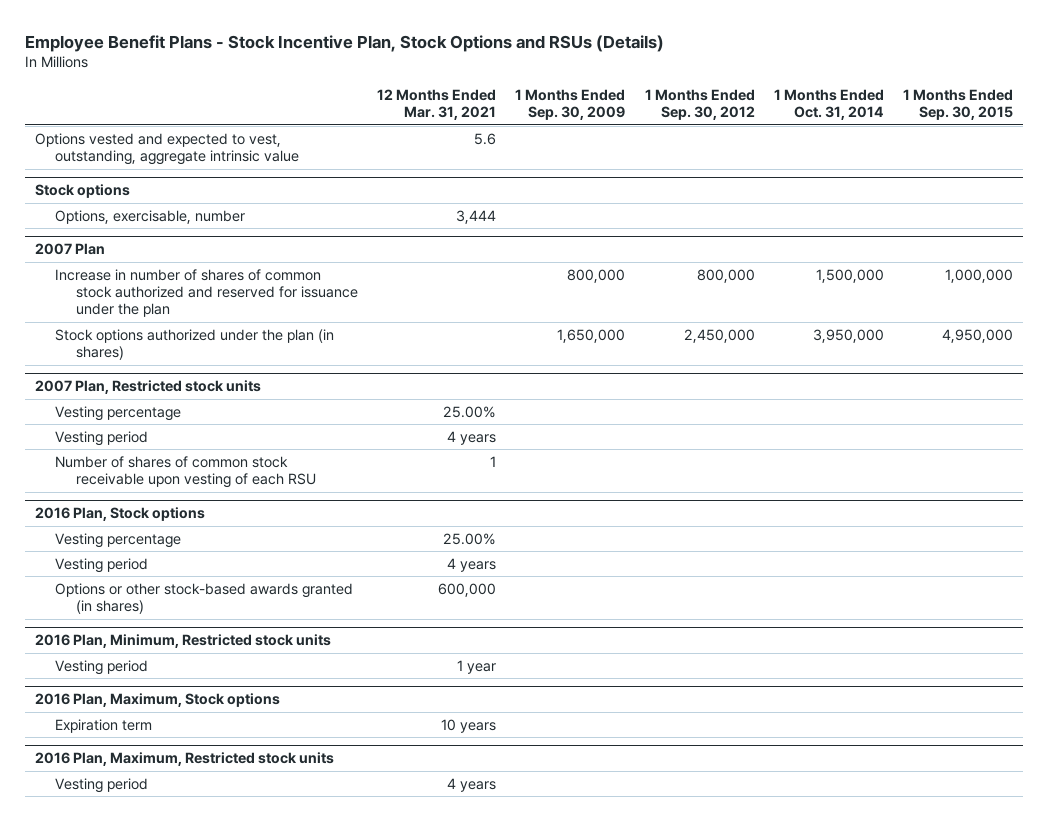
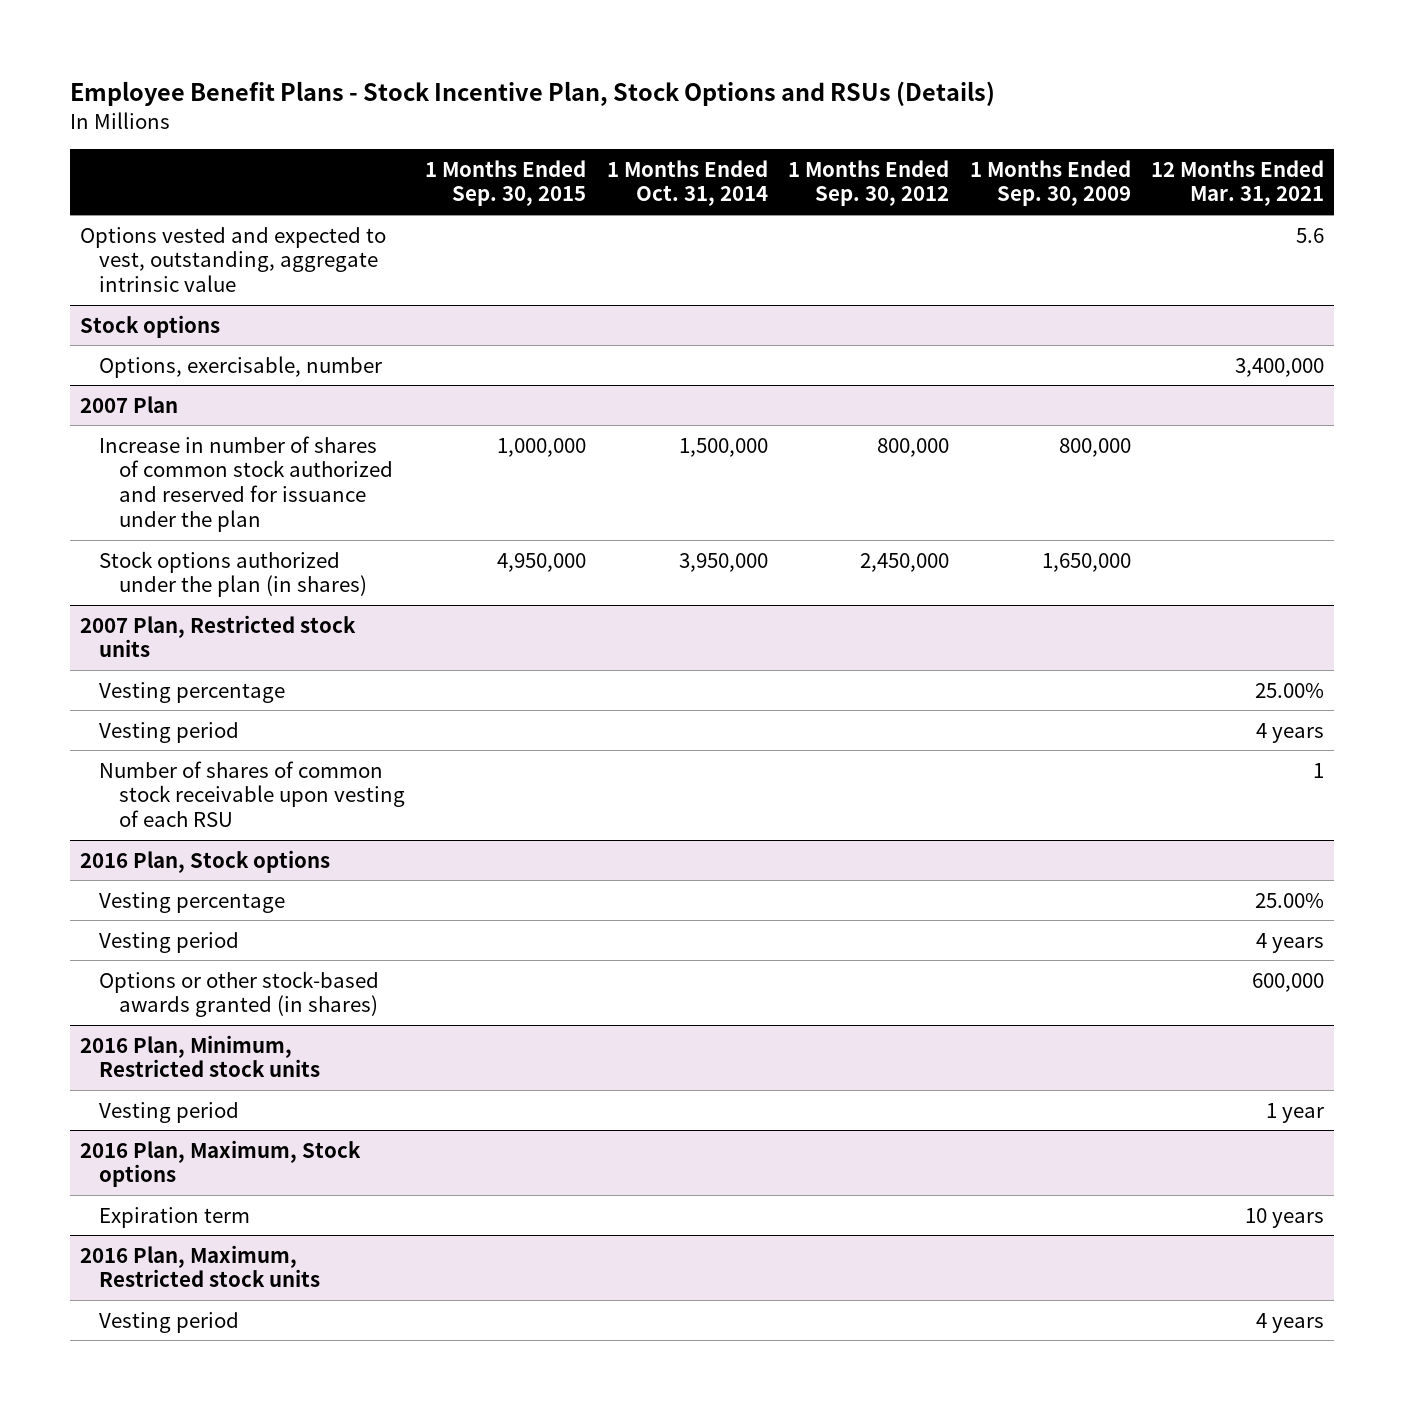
- | 12 Months Ended Mar. 31, 2021 | 1 Months Ended Sep. 30, 2009 | 1 Months Ended Sep. 30, 2012 | 1 Months Ended Oct. 31, 2014 | 1 Months Ended Sep. 30, 2015
+ | 1 Months Ended Sep. 30, 2015 | 1 Months Ended Oct. 31, 2014 | 1 Months Ended Sep. 30, 2012 | 1 Months Ended Sep. 30, 2009 | 12 Months Ended Mar. 31, 2021
@ Stock options
- Options, exercisable, number | 3,444 | | | |
+ Options, exercisable, number | | | | | 3,400,000

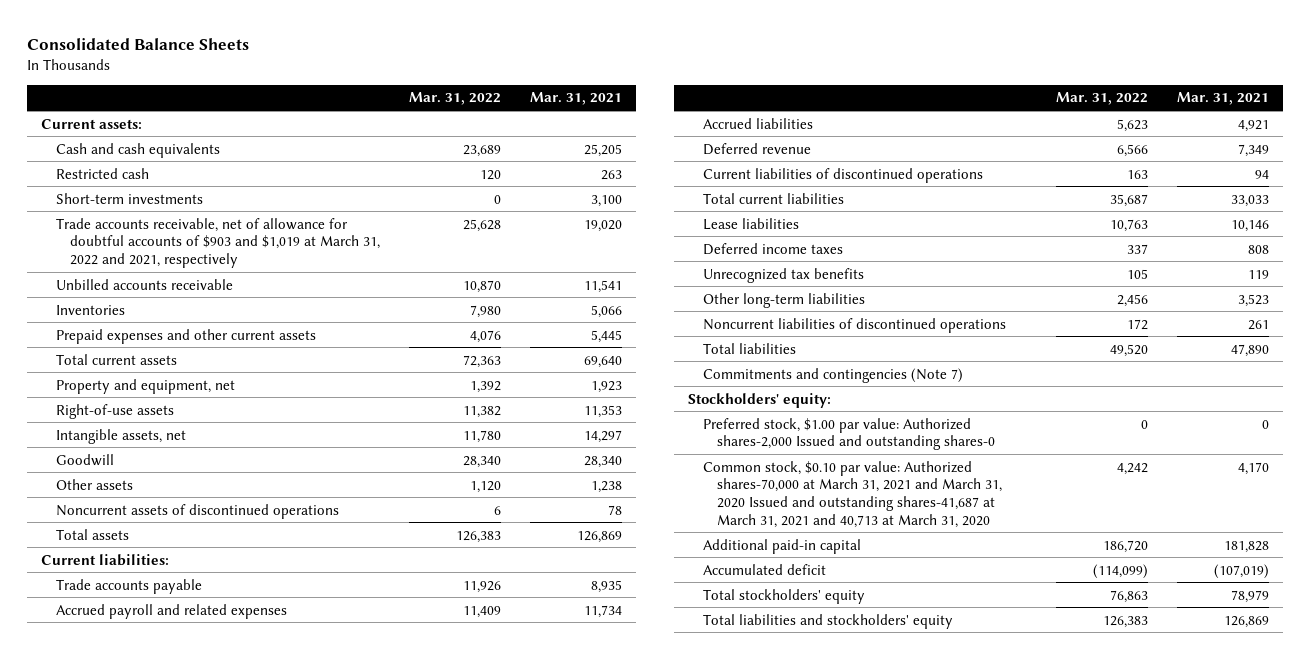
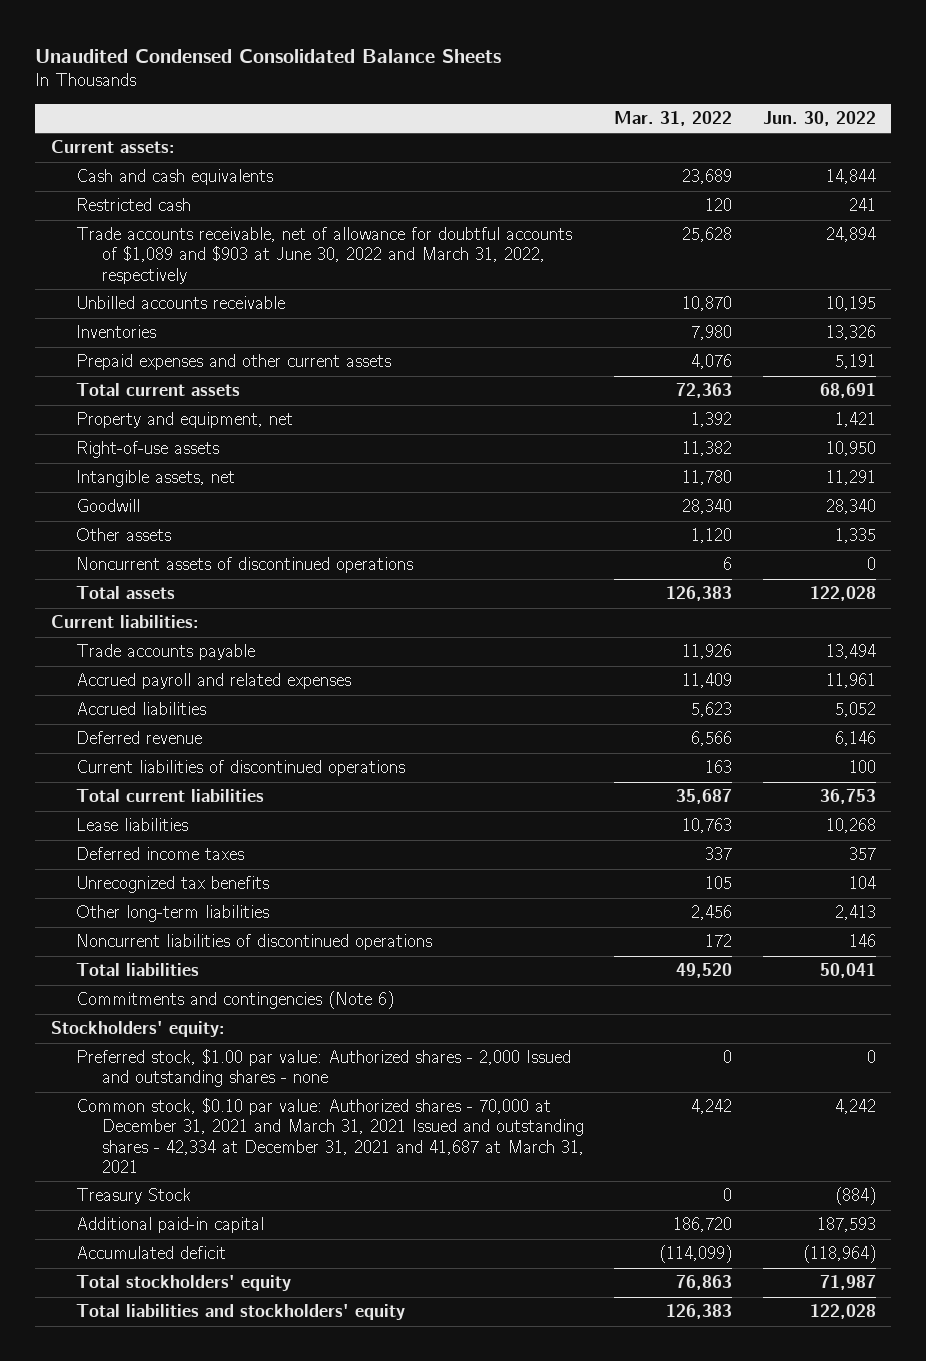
- Consolidated Balance Sheets
+ Unaudited Condensed Consolidated Balance Sheets
- | Mar. 31, 2022 | Mar. 31, 2021
+ | Mar. 31, 2022 | Jun. 30, 2022
- Short-term investments | 0 | 3,100
- Trade accounts receivable, net of allowance for doubtful accounts of $903 and $1,019 at March 31, 2022 and 2021, respectively | 25,628 | 19,020
+ Trade accounts receivable, net of allowance for doubtful accounts of $1,089 and $903 at June 30, 2022 and March 31, 2022, respectively | 25,628 | 24,894
- Commitments and contingencies (Note 7)
+ Commitments and contingencies (Note 6)
- Preferred stock, $1.00 par value: Authorized shares-2,000 Issued and outstanding shares-0 | 0 | 0
- Common stock, $0.10 par value: Authorized shares-70,000 at March 31, 2021 and March 31, 2020 Issued and outstanding shares-41,687 at March 31, 2021 and 40,713 at March 31, 2020 | 4,242 | 4,170
+ Preferred stock, $1.00 par value: Authorized shares - 2,000 Issued and outstanding shares - none | 0 | 0
+ Common stock, $0.10 par value: Authorized shares - 70,000 at December 31, 2021 and March 31, 2021 Issued and outstanding shares - 42,334 at December 31, 2021 and 41,687 at March 31, 2021 | 4,242 | 4,242
+ Treasury Stock | 0 | (884)

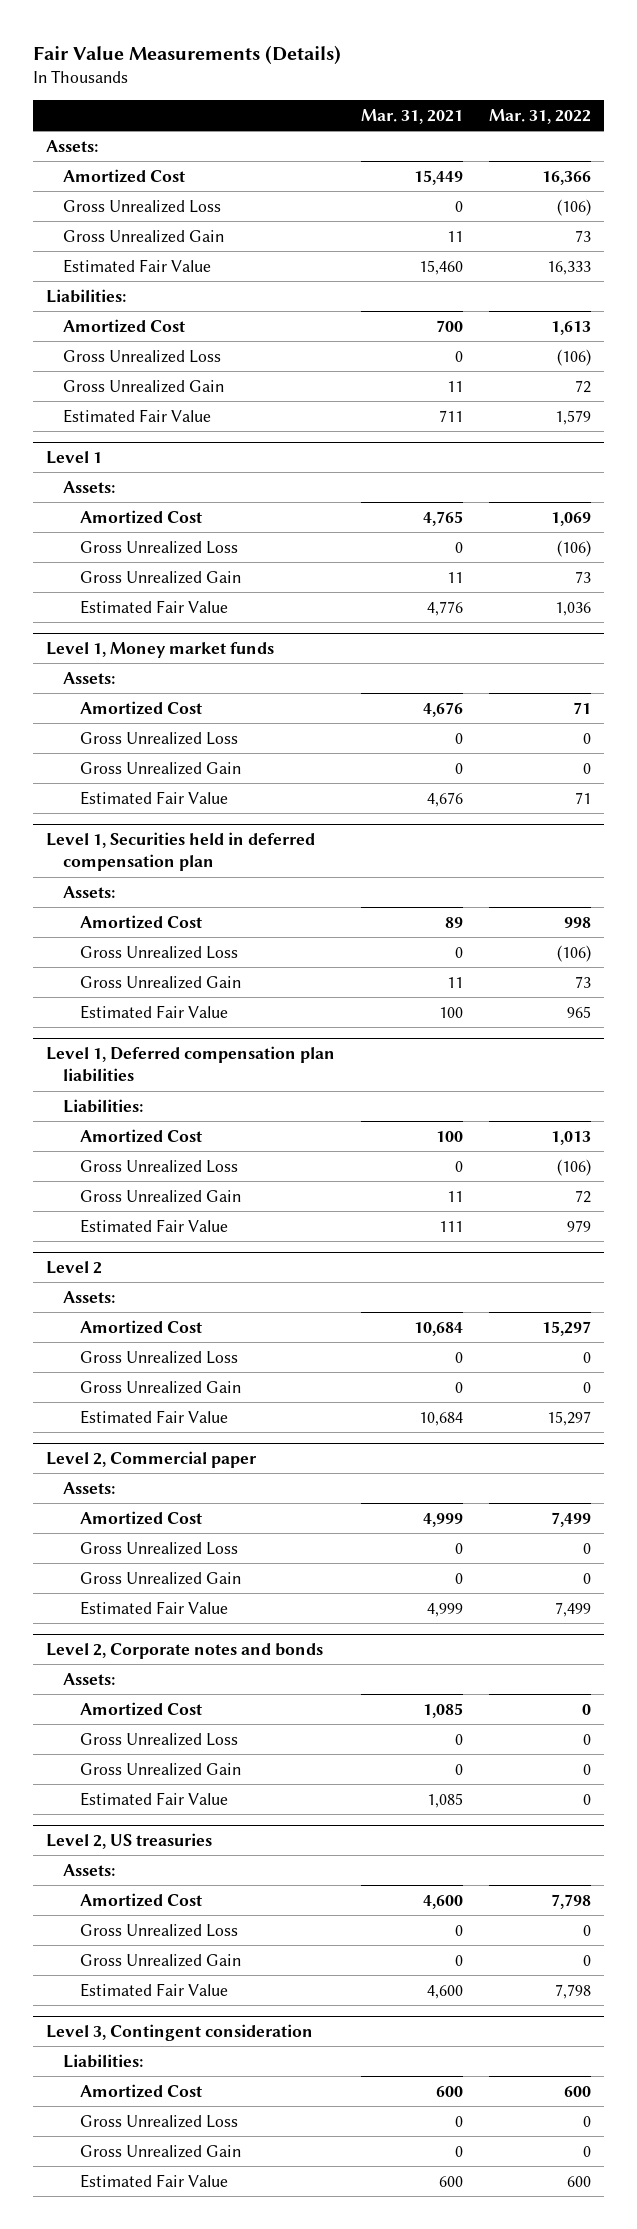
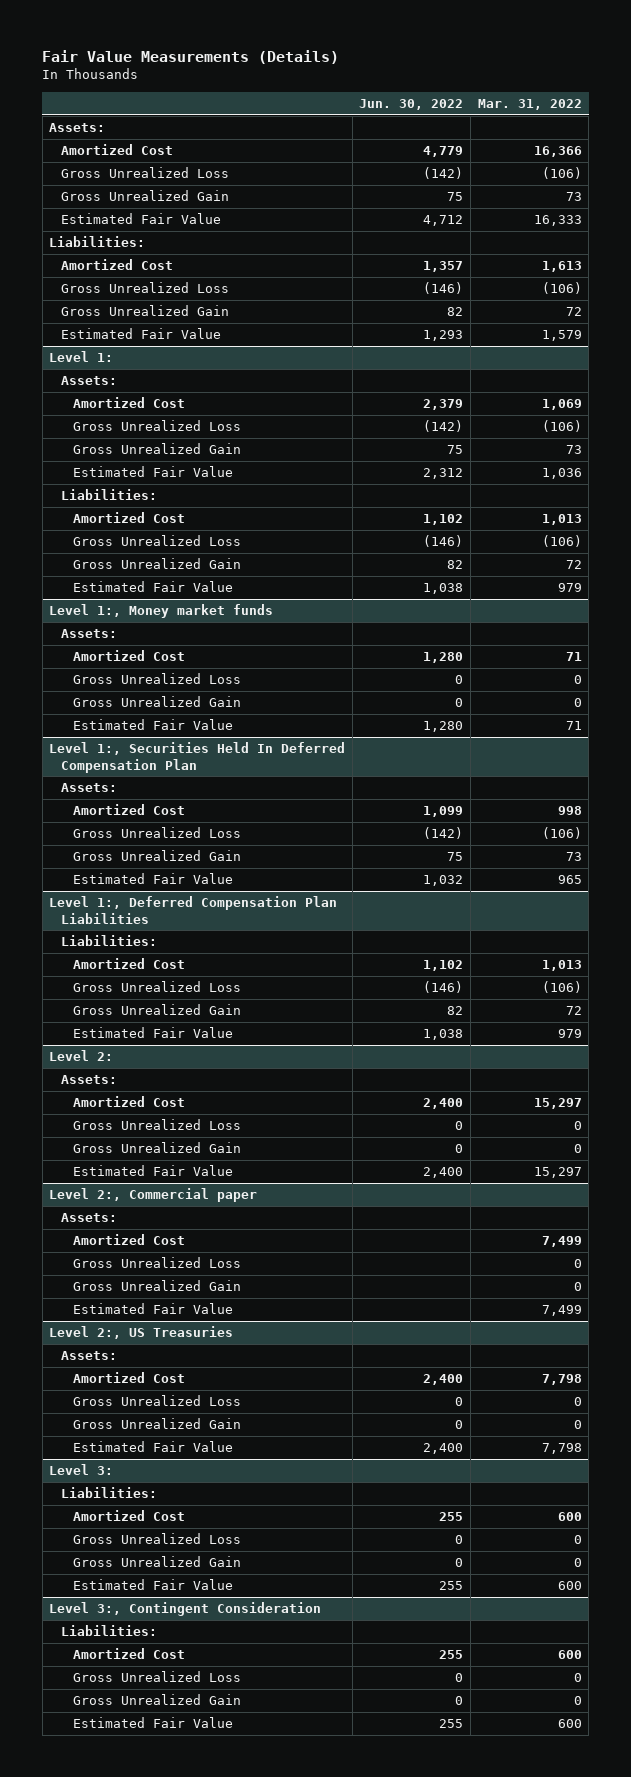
- | Mar. 31, 2021 | Mar. 31, 2022
+ | Jun. 30, 2022 | Mar. 31, 2022
- Level 1
+ Level 1:
- Level 1, Money market funds
+ Liabilities:
+ Amortized Cost | 1,102 | 1,013
+ Gross Unrealized Loss | (146) | (106)
+ Gross Unrealized Gain | 82 | 72
+ Estimated Fair Value | 1,038 | 979
+ Level 1:, Money market funds
- Level 1, Securities held in deferred compensation plan
+ Level 1:, Securities Held In Deferred Compensation Plan
- Level 1, Deferred compensation plan liabilities
+ Level 1:, Deferred Compensation Plan Liabilities
- Level 2
+ Level 2:
- Level 2, Commercial paper
+ Level 2:, Commercial paper
- Level 2, Corporate notes and bonds
- Assets:
- Amortized Cost | 1,085 | 0
- Gross Unrealized Loss | 0 | 0
- Gross Unrealized Gain | 0 | 0
- Estimated Fair Value | 1,085 | 0
- Level 2, US treasuries
+ Level 2:, US Treasuries
- Level 3, Contingent consideration
+ Level 3:
+ Level 3:, Contingent Consideration
+ Liabilities:
+ Amortized Cost | 255 | 600
+ Gross Unrealized Loss | 0 | 0
+ Gross Unrealized Gain | 0 | 0
+ Estimated Fair Value | 255 | 600

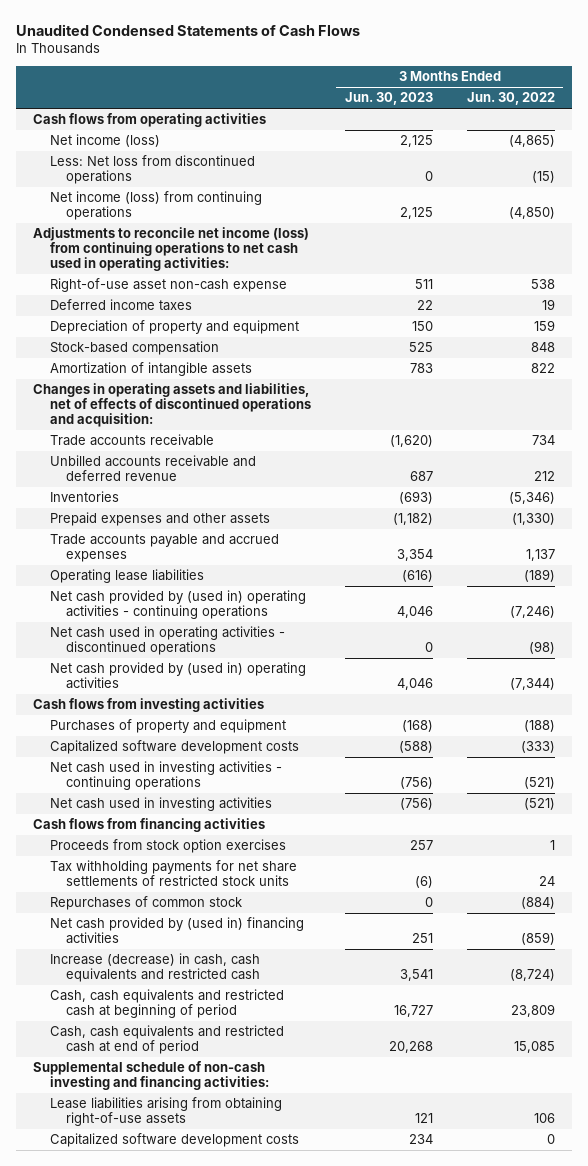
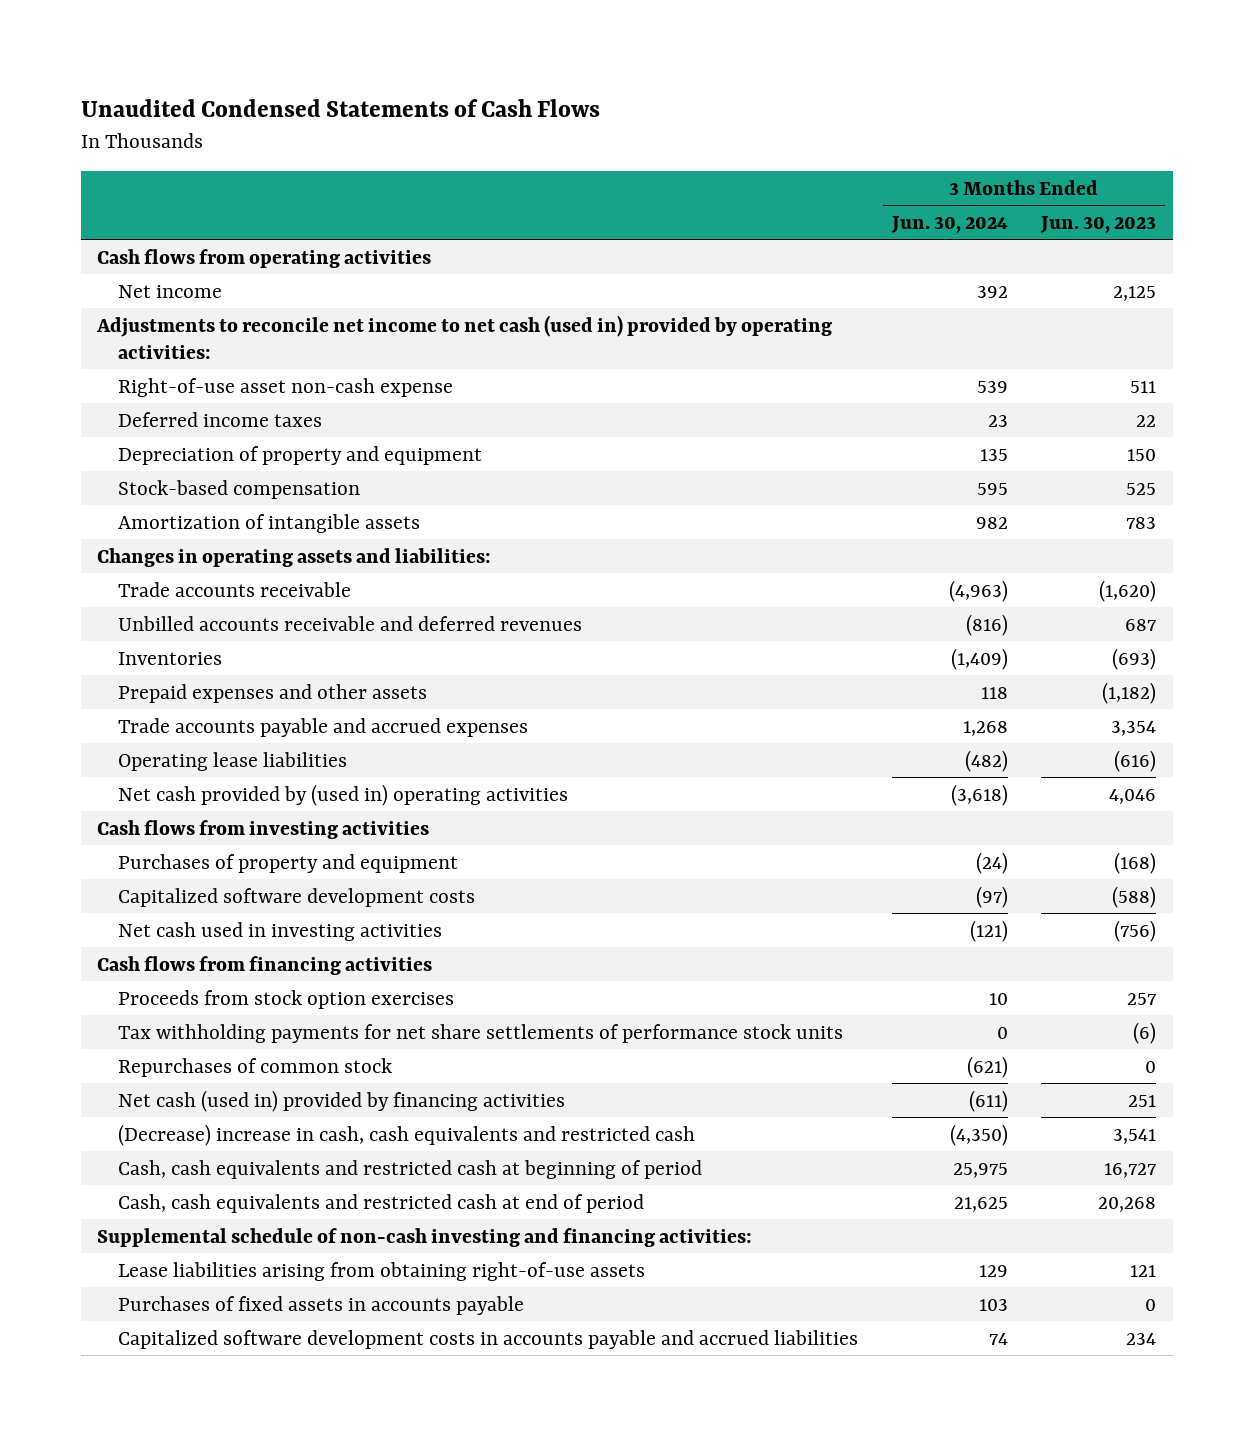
- | 3 Months Ended Jun. 30, 2023 | 3 Months Ended Jun. 30, 2022
+ | 3 Months Ended Jun. 30, 2024 | 3 Months Ended Jun. 30, 2023
- Net income (loss) | 2,125 | (4,865)
- Less: Net loss from discontinued operations | 0 | (15)
- Net income (loss) from continuing operations | 2,125 | (4,850)
- Adjustments to reconcile net income (loss) from continuing operations to net cash used in operating activities:
+ Net income | 392 | 2,125
+ Adjustments to reconcile net income to net cash (used in) provided by operating activities:
- Changes in operating assets and liabilities, net of effects of discontinued operations and acquisition:
+ Changes in operating assets and liabilities:
- Unbilled accounts receivable and deferred revenue | 687 | 212
+ Unbilled accounts receivable and deferred revenues | (816) | 687
- Net cash provided by (used in) operating activities - continuing operations | 4,046 | (7,246)
- Net cash used in operating activities - discontinued operations | 0 | (98)
- Net cash used in investing activities - continuing operations | (756) | (521)
- Tax withholding payments for net share settlements of restricted stock units | (6) | 24
+ Tax withholding payments for net share settlements of performance stock units | 0 | (6)
- Net cash provided by (used in) financing activities | 251 | (859)
- Increase (decrease) in cash, cash equivalents and restricted cash | 3,541 | (8,724)
+ Net cash (used in) provided by financing activities | (611) | 251
+ (Decrease) increase in cash, cash equivalents and restricted cash | (4,350) | 3,541
- Capitalized software development costs | 234 | 0
+ Purchases of fixed assets in accounts payable | 103 | 0
+ Capitalized software development costs in accounts payable and accrued liabilities | 74 | 234

